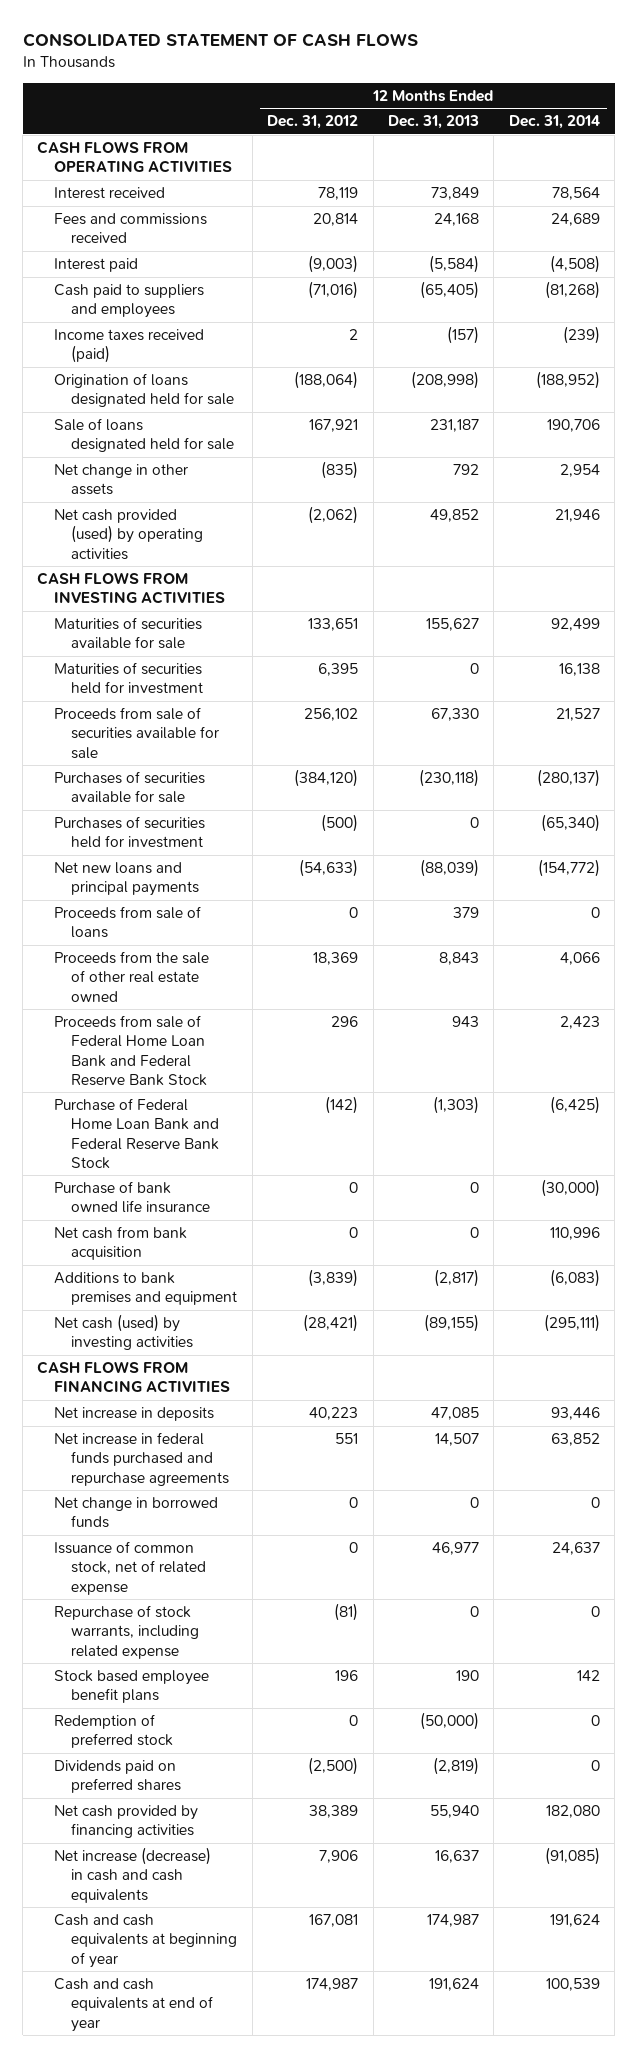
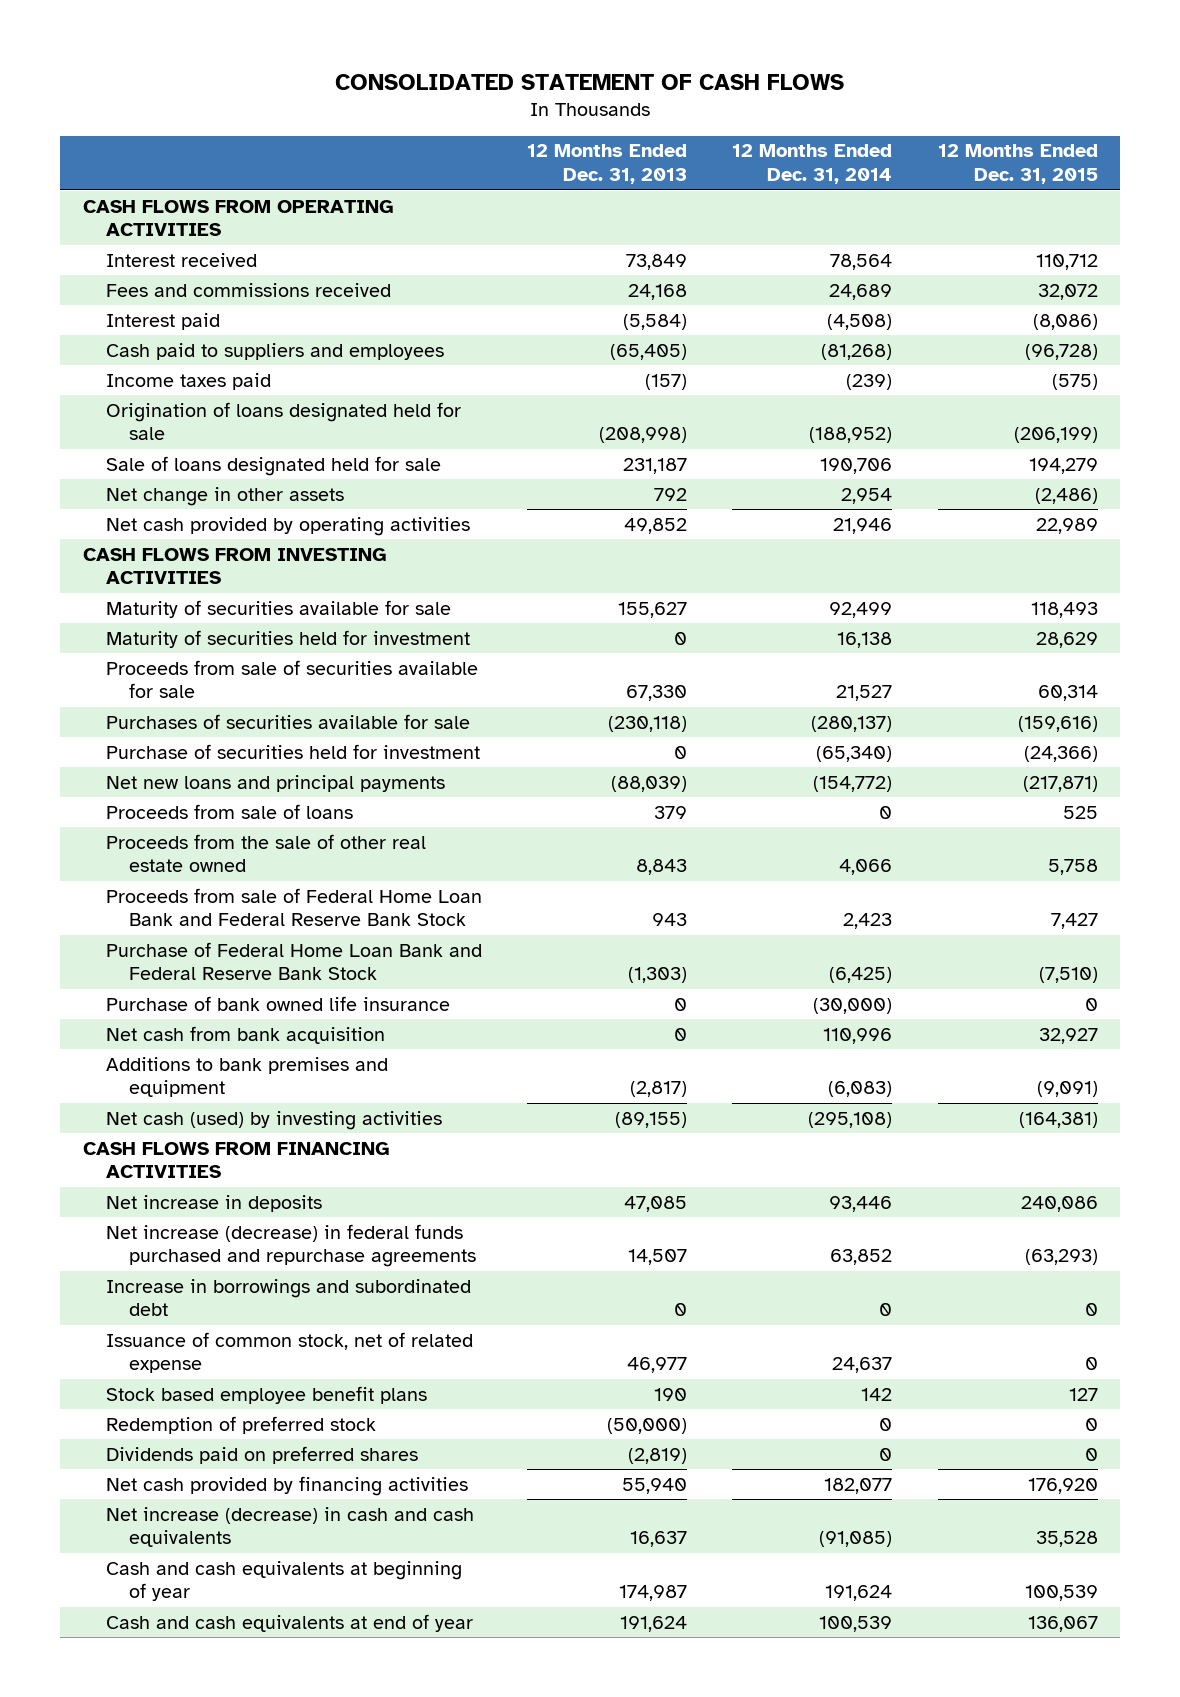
- | 12 Months Ended Dec. 31, 2012 | 12 Months Ended Dec. 31, 2013 | 12 Months Ended Dec. 31, 2014
+ | 12 Months Ended Dec. 31, 2013 | 12 Months Ended Dec. 31, 2014 | 12 Months Ended Dec. 31, 2015
- Income taxes received (paid) | 2 | (157) | (239)
+ Income taxes paid | (157) | (239) | (575)
- Net cash provided (used) by operating activities | (2,062) | 49,852 | 21,946
+ Net cash provided by operating activities | 49,852 | 21,946 | 22,989
- Maturities of securities available for sale | 133,651 | 155,627 | 92,499
- Maturities of securities held for investment | 6,395 | 0 | 16,138
+ Maturity of securities available for sale | 155,627 | 92,499 | 118,493
+ Maturity of securities held for investment | 0 | 16,138 | 28,629
- Purchases of securities held for investment | (500) | 0 | (65,340)
+ Purchase of securities held for investment | 0 | (65,340) | (24,366)
- Net cash (used) by investing activities | (28,421) | (89,155) | (295,111)
+ Net cash (used) by investing activities | (89,155) | (295,108) | (164,381)
- Net increase in federal funds purchased and repurchase agreements | 551 | 14,507 | 63,852
- Net change in borrowed funds | 0 | 0 | 0
+ Net increase (decrease) in federal funds purchased and repurchase agreements | 14,507 | 63,852 | (63,293)
+ Increase in borrowings and subordinated debt | 0 | 0 | 0
- Repurchase of stock warrants, including related expense | (81) | 0 | 0
- Net cash provided by financing activities | 38,389 | 55,940 | 182,080
+ Net cash provided by financing activities | 55,940 | 182,077 | 176,920

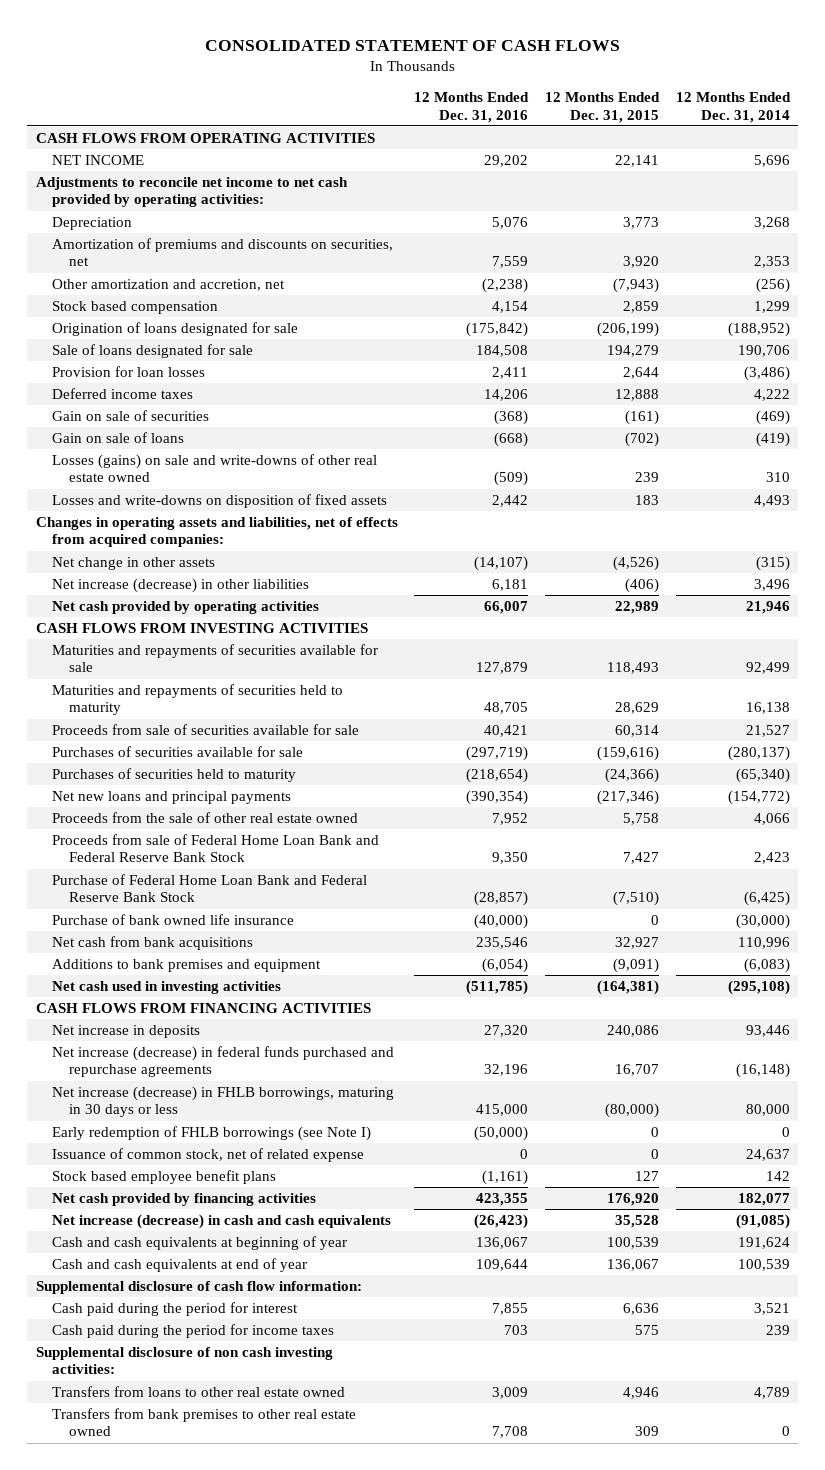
- | 12 Months Ended Dec. 31, 2013 | 12 Months Ended Dec. 31, 2014 | 12 Months Ended Dec. 31, 2015
+ | 12 Months Ended Dec. 31, 2016 | 12 Months Ended Dec. 31, 2015 | 12 Months Ended Dec. 31, 2014
- Interest received | 73,849 | 78,564 | 110,712
- Fees and commissions received | 24,168 | 24,689 | 32,072
- Interest paid | (5,584) | (4,508) | (8,086)
- Cash paid to suppliers and employees | (65,405) | (81,268) | (96,728)
- Income taxes paid | (157) | (239) | (575)
- Origination of loans designated held for sale | (208,998) | (188,952) | (206,199)
- Sale of loans designated held for sale | 231,187 | 190,706 | 194,279
- Net change in other assets | 792 | 2,954 | (2,486)
+ NET INCOME | 29,202 | 22,141 | 5,696
+ Adjustments to reconcile net income to net cash provided by operating activities:
+ Depreciation | 5,076 | 3,773 | 3,268
+ Amortization of premiums and discounts on securities, net | 7,559 | 3,920 | 2,353
+ Other amortization and accretion, net | (2,238) | (7,943) | (256)
+ Stock based compensation | 4,154 | 2,859 | 1,299
+ Origination of loans designated for sale | (175,842) | (206,199) | (188,952)
+ Sale of loans designated for sale | 184,508 | 194,279 | 190,706
+ Provision for loan losses | 2,411 | 2,644 | (3,486)
+ Deferred income taxes | 14,206 | 12,888 | 4,222
+ Gain on sale of securities | (368) | (161) | (469)
+ Gain on sale of loans | (668) | (702) | (419)
+ Losses (gains) on sale and write-downs of other real estate owned | (509) | 239 | 310
+ Losses and write-downs on disposition of fixed assets | 2,442 | 183 | 4,493
+ Changes in operating assets and liabilities, net of effects from acquired companies:
+ Net change in other assets | (14,107) | (4,526) | (315)
+ Net increase (decrease) in other liabilities | 6,181 | (406) | 3,496
- Maturity of securities available for sale | 155,627 | 92,499 | 118,493
- Maturity of securities held for investment | 0 | 16,138 | 28,629
+ Maturities and repayments of securities available for sale | 127,879 | 118,493 | 92,499
+ Maturities and repayments of securities held to maturity | 48,705 | 28,629 | 16,138
- Purchase of securities held for investment | 0 | (65,340) | (24,366)
- Net new loans and principal payments | (88,039) | (154,772) | (217,871)
- Proceeds from sale of loans | 379 | 0 | 525
+ Purchases of securities held to maturity | (218,654) | (24,366) | (65,340)
+ Net new loans and principal payments | (390,354) | (217,346) | (154,772)
- Net cash from bank acquisition | 0 | 110,996 | 32,927
+ Net cash from bank acquisitions | 235,546 | 32,927 | 110,996
- Net cash (used) by investing activities | (89,155) | (295,108) | (164,381)
+ Net cash used in investing activities | (511,785) | (164,381) | (295,108)
- Net increase (decrease) in federal funds purchased and repurchase agreements | 14,507 | 63,852 | (63,293)
- Increase in borrowings and subordinated debt | 0 | 0 | 0
+ Net increase (decrease) in federal funds purchased and repurchase agreements | 32,196 | 16,707 | (16,148)
+ Net increase (decrease) in FHLB borrowings, maturing in 30 days or less | 415,000 | (80,000) | 80,000
+ Early redemption of FHLB borrowings (see Note I) | (50,000) | 0 | 0
- Redemption of preferred stock | (50,000) | 0 | 0
- Dividends paid on preferred shares | (2,819) | 0 | 0
+ Supplemental disclosure of cash flow information:
+ Cash paid during the period for interest | 7,855 | 6,636 | 3,521
+ Cash paid during the period for income taxes | 703 | 575 | 239
+ Supplemental disclosure of non cash investing activities:
+ Transfers from loans to other real estate owned | 3,009 | 4,946 | 4,789
+ Transfers from bank premises to other real estate owned | 7,708 | 309 | 0

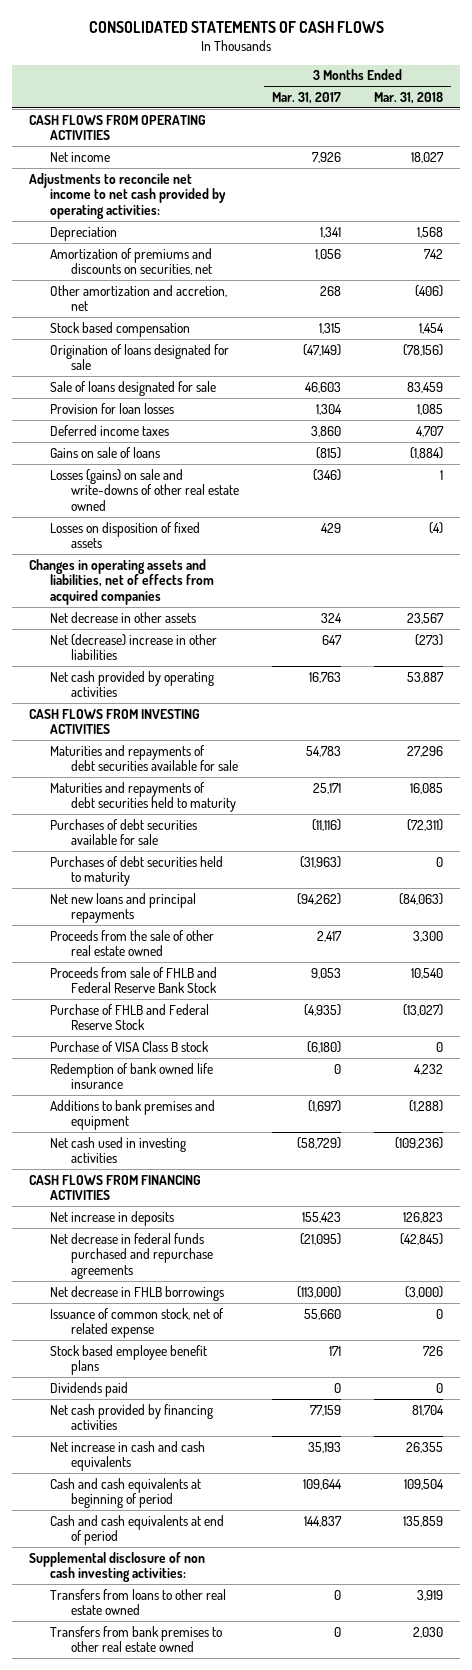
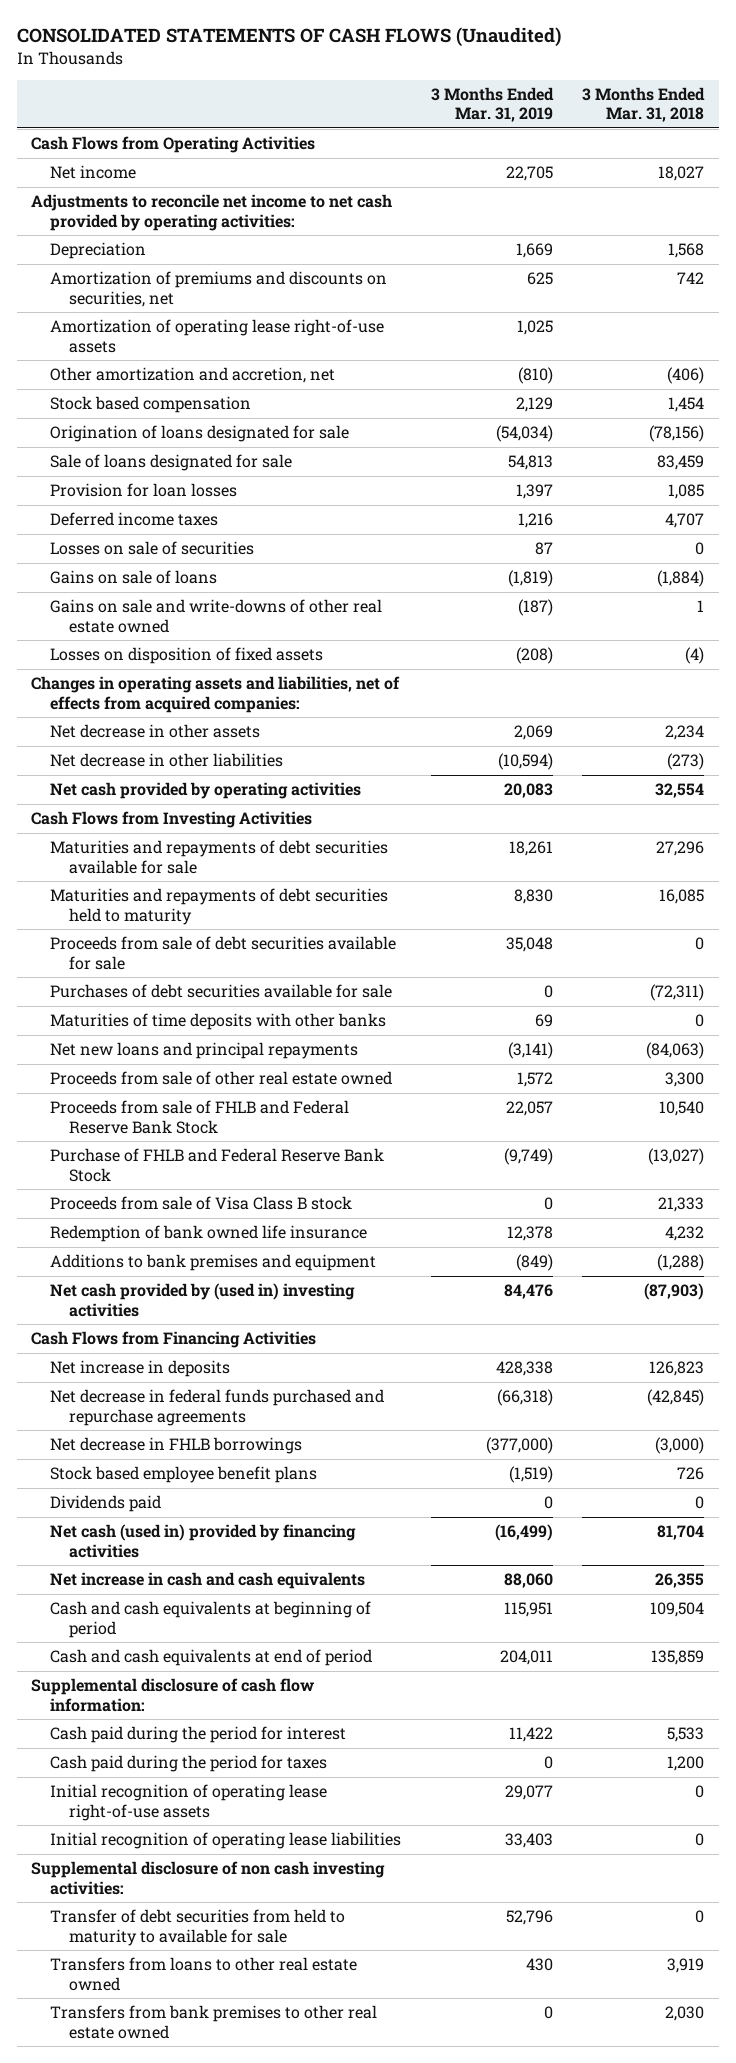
- CONSOLIDATED STATEMENTS OF CASH FLOWS
+ CONSOLIDATED STATEMENTS OF CASH FLOWS (Unaudited)
- | 3 Months Ended Mar. 31, 2017 | 3 Months Ended Mar. 31, 2018
+ | 3 Months Ended Mar. 31, 2019 | 3 Months Ended Mar. 31, 2018
- CASH FLOWS FROM OPERATING ACTIVITIES
+ Cash Flows from Operating Activities
+ Amortization of operating lease right-of-use assets | 1,025 |
+ Losses on sale of securities | 87 | 0
- Losses (gains) on sale and write-downs of other real estate owned | (346) | 1
+ Gains on sale and write-downs of other real estate owned | (187) | 1
- Changes in operating assets and liabilities, net of effects from acquired companies
- Net decrease in other assets | 324 | 23,567
- Net (decrease) increase in other liabilities | 647 | (273)
- Net cash provided by operating activities | 16,763 | 53,887
- CASH FLOWS FROM INVESTING ACTIVITIES
+ Changes in operating assets and liabilities, net of effects from acquired companies:
+ Net decrease in other assets | 2,069 | 2,234
+ Net decrease in other liabilities | (10,594) | (273)
+ Net cash provided by operating activities | 20,083 | 32,554
+ Cash Flows from Investing Activities
+ Proceeds from sale of debt securities available for sale | 35,048 | 0
- Purchases of debt securities held to maturity | (31,963) | 0
+ Maturities of time deposits with other banks | 69 | 0
- Proceeds from the sale of other real estate owned | 2,417 | 3,300
+ Proceeds from sale of other real estate owned | 1,572 | 3,300
- Purchase of FHLB and Federal Reserve Stock | (4,935) | (13,027)
- Purchase of VISA Class B stock | (6,180) | 0
+ Purchase of FHLB and Federal Reserve Bank Stock | (9,749) | (13,027)
+ Proceeds from sale of Visa Class B stock | 0 | 21,333
- Net cash used in investing activities | (58,729) | (109,236)
- CASH FLOWS FROM FINANCING ACTIVITIES
+ Net cash provided by (used in) investing activities | 84,476 | (87,903)
+ Cash Flows from Financing Activities
- Issuance of common stock, net of related expense | 55,660 | 0
- Net cash provided by financing activities | 77,159 | 81,704
+ Net cash (used in) provided by financing activities | (16,499) | 81,704
+ Supplemental disclosure of cash flow information:
+ Cash paid during the period for interest | 11,422 | 5,533
+ Cash paid during the period for taxes | 0 | 1,200
+ Initial recognition of operating lease right-of-use assets | 29,077 | 0
+ Initial recognition of operating lease liabilities | 33,403 | 0
+ Transfer of debt securities from held to maturity to available for sale | 52,796 | 0

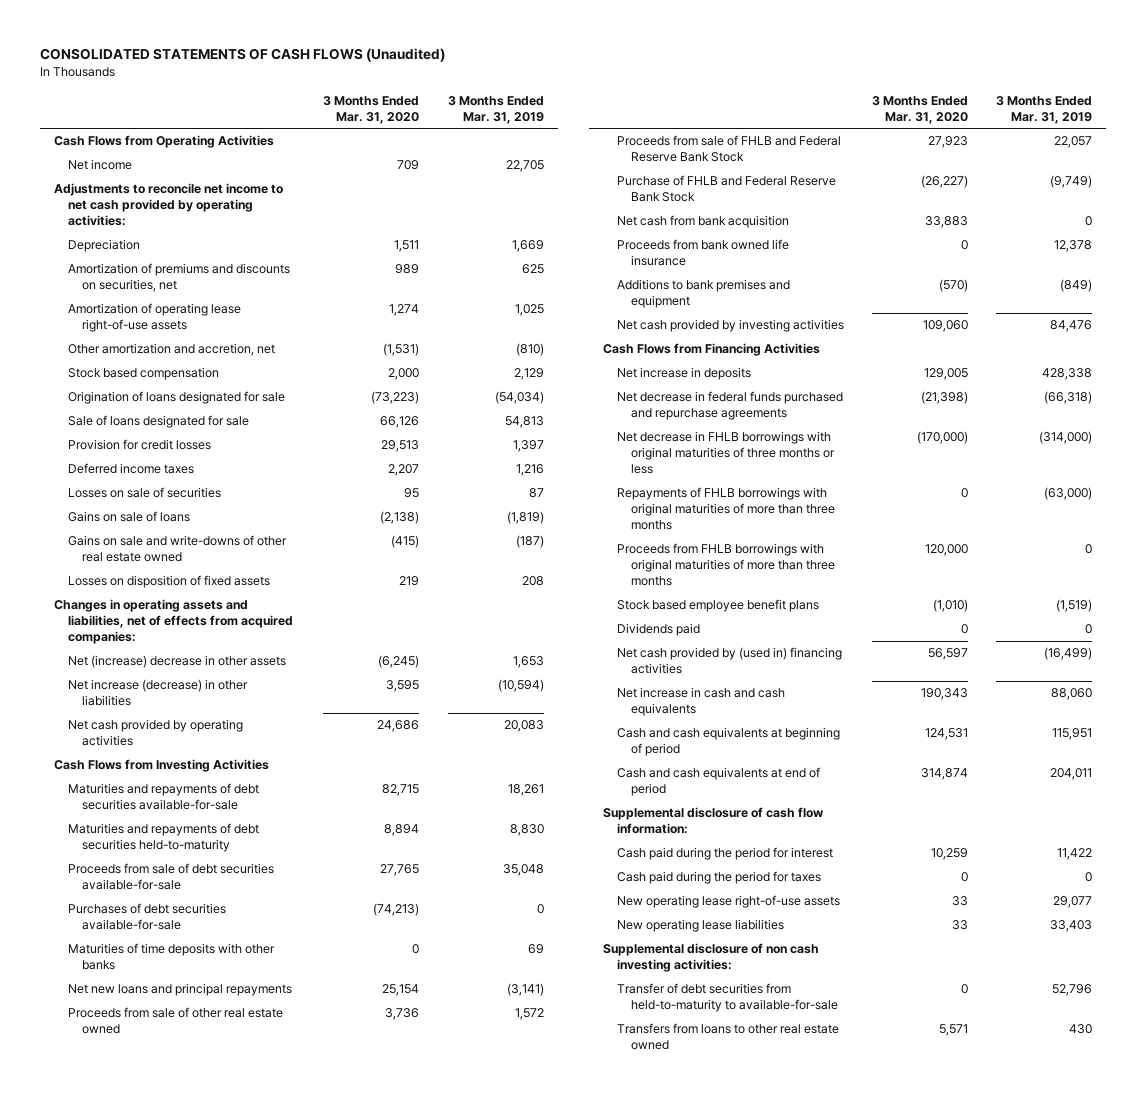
- | 3 Months Ended Mar. 31, 2019 | 3 Months Ended Mar. 31, 2018
+ | 3 Months Ended Mar. 31, 2020 | 3 Months Ended Mar. 31, 2019
- Provision for loan losses | 1,397 | 1,085
+ Provision for credit losses | 29,513 | 1,397
- Losses on disposition of fixed assets | (208) | (4)
+ Losses on disposition of fixed assets | 219 | 208
- Net decrease in other assets | 2,069 | 2,234
- Net decrease in other liabilities | (10,594) | (273)
+ Net (increase) decrease in other assets | (6,245) | 1,653
+ Net increase (decrease) in other liabilities | 3,595 | (10,594)
- Maturities and repayments of debt securities available for sale | 18,261 | 27,296
- Maturities and repayments of debt securities held to maturity | 8,830 | 16,085
- Proceeds from sale of debt securities available for sale | 35,048 | 0
- Purchases of debt securities available for sale | 0 | (72,311)
+ Maturities and repayments of debt securities available-for-sale | 82,715 | 18,261
+ Maturities and repayments of debt securities held-to-maturity | 8,894 | 8,830
+ Proceeds from sale of debt securities available-for-sale | 27,765 | 35,048
+ Purchases of debt securities available-for-sale | (74,213) | 0
- Proceeds from sale of Visa Class B stock | 0 | 21,333
- Redemption of bank owned life insurance | 12,378 | 4,232
+ Net cash from bank acquisition | 33,883 | 0
+ Proceeds from bank owned life insurance | 0 | 12,378
- Net cash provided by (used in) investing activities | 84,476 | (87,903)
+ Net cash provided by investing activities | 109,060 | 84,476
- Net decrease in FHLB borrowings | (377,000) | (3,000)
+ Net decrease in FHLB borrowings with original maturities of three months or less | (170,000) | (314,000)
+ Repayments of FHLB borrowings with original maturities of more than three months | 0 | (63,000)
+ Proceeds from FHLB borrowings with original maturities of more than three months | 120,000 | 0
- Net cash (used in) provided by financing activities | (16,499) | 81,704
+ Net cash provided by (used in) financing activities | 56,597 | (16,499)
- Initial recognition of operating lease right-of-use assets | 29,077 | 0
- Initial recognition of operating lease liabilities | 33,403 | 0
+ New operating lease right-of-use assets | 33 | 29,077
+ New operating lease liabilities | 33 | 33,403
- Transfer of debt securities from held to maturity to available for sale | 52,796 | 0
+ Transfer of debt securities from held-to-maturity to available-for-sale | 0 | 52,796
- Transfers from bank premises to other real estate owned | 0 | 2,030

